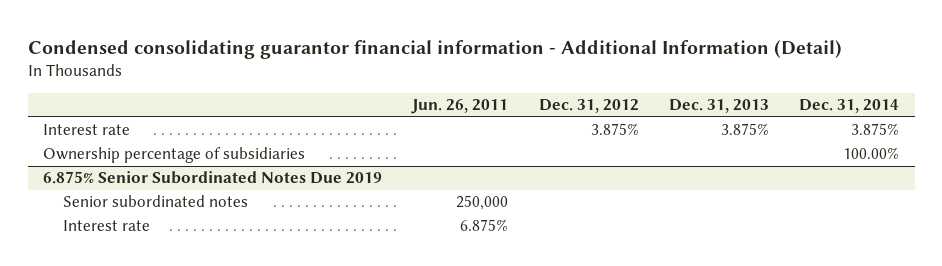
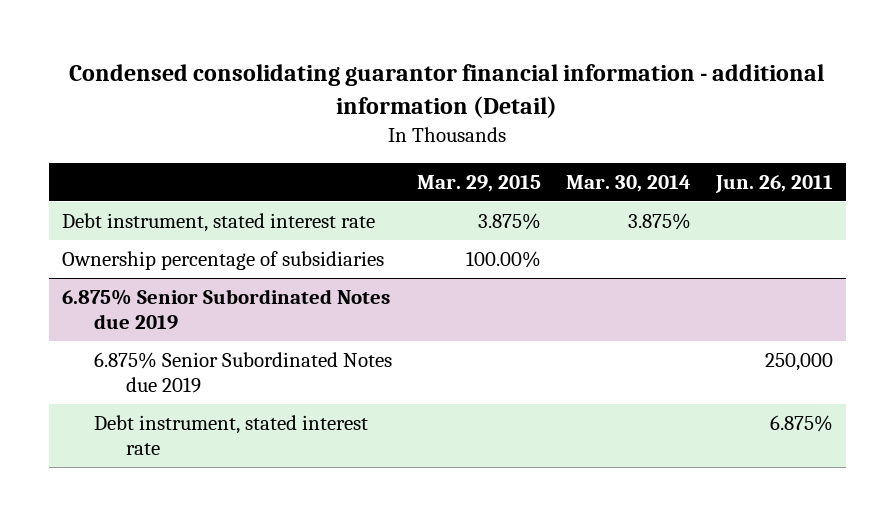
- Condensed consolidating guarantor financial information - Additional Information (Detail)
+ Condensed consolidating guarantor financial information - additional information (Detail)
- | Jun. 26, 2011 | Dec. 31, 2012 | Dec. 31, 2013 | Dec. 31, 2014
+ | Mar. 29, 2015 | Mar. 30, 2014 | Jun. 26, 2011
- Interest rate | | 3.875% | 3.875% | 3.875%
+ Debt instrument, stated interest rate | 3.875% | 3.875% |
- 6.875% Senior Subordinated Notes Due 2019
- Senior subordinated notes | 250,000 | | |
- Interest rate | 6.875% | | |
+ 6.875% Senior Subordinated Notes due 2019
+ 6.875% Senior Subordinated Notes due 2019 | | | 250,000
+ Debt instrument, stated interest rate | | | 6.875%

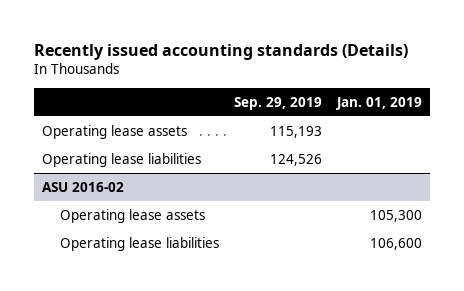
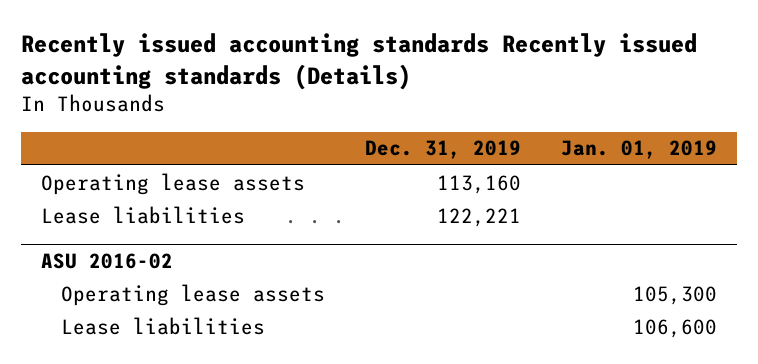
- Recently issued accounting standards (Details)
+ Recently issued accounting standards Recently issued accounting standards (Details)
- | Sep. 29, 2019 | Jan. 01, 2019
+ | Dec. 31, 2019 | Jan. 01, 2019
- Operating lease liabilities | 124,526 |
+ Lease liabilities | 122,221 |
@ ASU 2016-02
- Operating lease liabilities | | 106,600
+ Lease liabilities | | 106,600

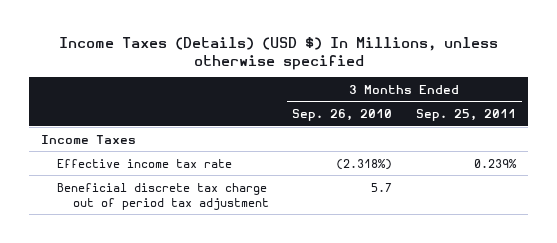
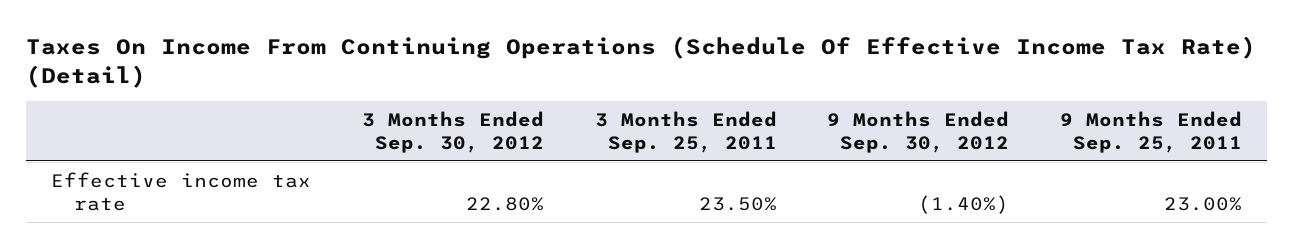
- Income Taxes (Details) (USD $) In Millions, unless otherwise specified
+ Taxes On Income From Continuing Operations (Schedule Of Effective Income Tax Rate) (Detail)
- | 3 Months Ended Sep. 26, 2010 | 3 Months Ended Sep. 25, 2011
+ | 3 Months Ended Sep. 30, 2012 | 3 Months Ended Sep. 25, 2011 | 9 Months Ended Sep. 30, 2012 | 9 Months Ended Sep. 25, 2011
- Income Taxes
- Effective income tax rate | (2.318%) | 0.239%
- Beneficial discrete tax charge out of period tax adjustment | 5.7 |
+ Effective income tax rate | 22.80% | 23.50% | (1.40%) | 23.00%

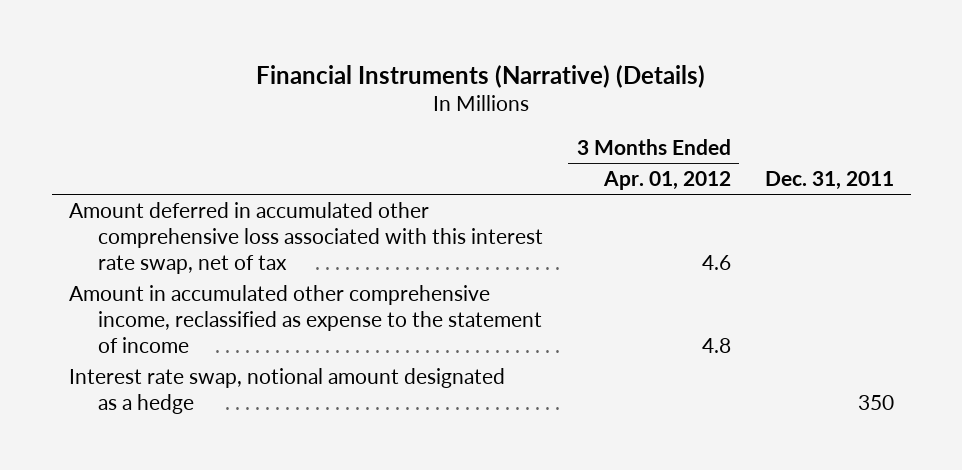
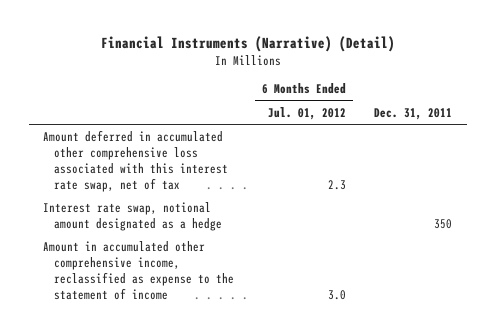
- Financial Instruments (Narrative) (Details)
+ Financial Instruments (Narrative) (Detail)
- | 3 Months Ended Apr. 01, 2012 | Dec. 31, 2011
+ | 6 Months Ended Jul. 01, 2012 | Dec. 31, 2011
moved down: Amount in accumulated other comprehensive income, reclassified as expense to the statement of income | 3.0 |

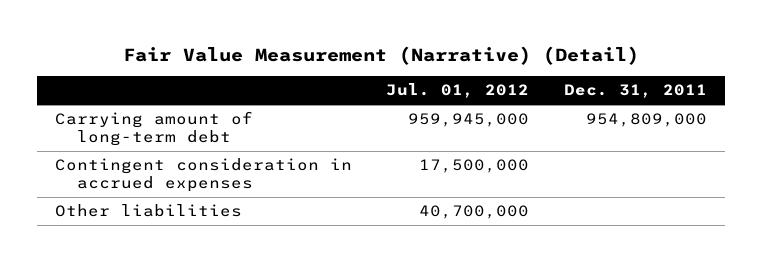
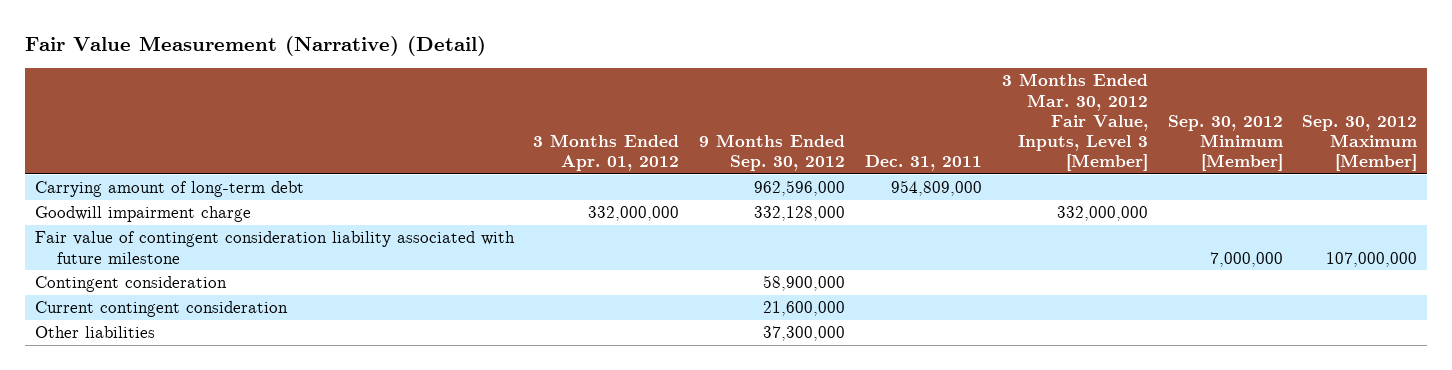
- | Jul. 01, 2012 | Dec. 31, 2011
+ | 3 Months Ended Apr. 01, 2012 | 9 Months Ended Sep. 30, 2012 | Dec. 31, 2011 | 3 Months Ended Mar. 30, 2012 Fair Value, Inputs, Level 3 [Member] | Sep. 30, 2012 Minimum [Member] | Sep. 30, 2012 Maximum [Member]
- Contingent consideration in accrued expenses | 17,500,000 |
+ Goodwill impairment charge | 332,000,000 | 332,128,000 | | 332,000,000 | |
+ Fair value of contingent consideration liability associated with future milestone | | | | | 7,000,000 | 107,000,000
+ Contingent consideration | | 58,900,000 | | | |
+ Current contingent consideration | | 21,600,000 | | | |

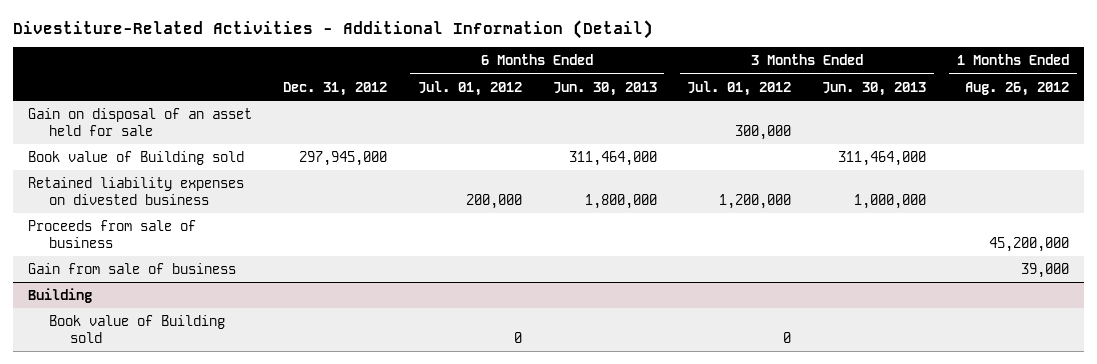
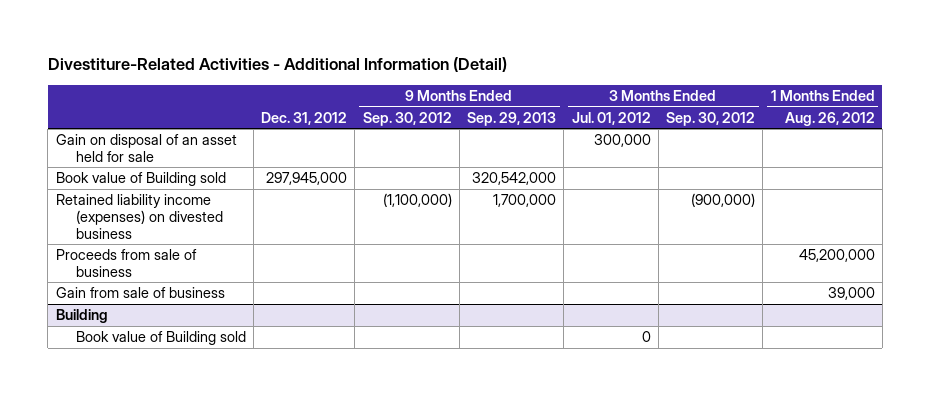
- | Dec. 31, 2012 | 6 Months Ended Jul. 01, 2012 | 6 Months Ended Jun. 30, 2013 | 3 Months Ended Jul. 01, 2012 | 3 Months Ended Jun. 30, 2013 | 1 Months Ended Aug. 26, 2012
+ | Dec. 31, 2012 | 9 Months Ended Sep. 30, 2012 | 9 Months Ended Sep. 29, 2013 | 3 Months Ended Jul. 01, 2012 | 3 Months Ended Sep. 30, 2012 | 1 Months Ended Aug. 26, 2012
- Retained liability expenses on divested business | | 200,000 | 1,800,000 | 1,200,000 | 1,000,000 |
+ Retained liability income (expenses) on divested business | | (1,100,000) | 1,700,000 | | (900,000) |

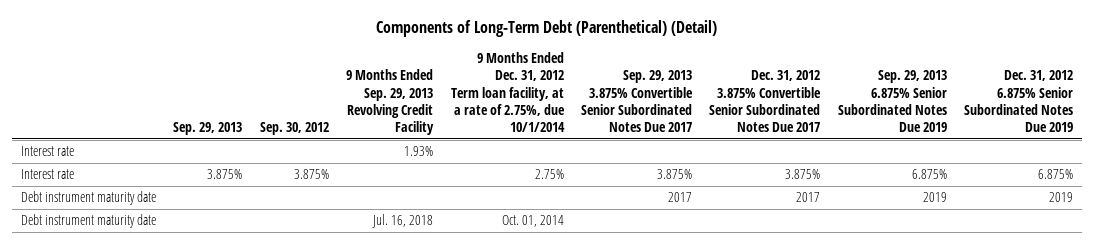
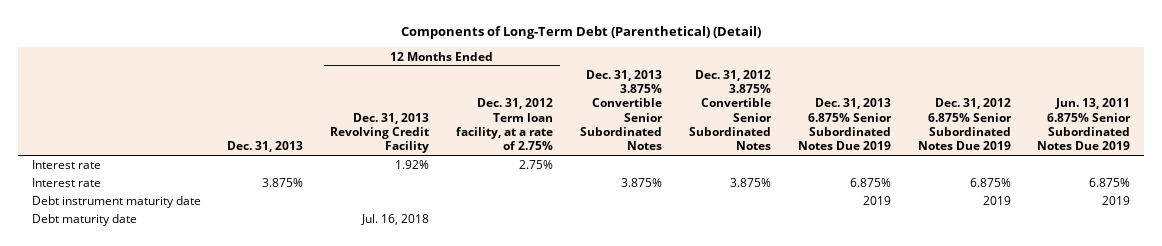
- | Sep. 29, 2013 | Sep. 30, 2012 | 9 Months Ended Sep. 29, 2013 Revolving Credit Facility | 9 Months Ended Dec. 31, 2012 Term loan facility, at a rate of 2.75%, due 10/1/2014 | Sep. 29, 2013 3.875% Convertible Senior Subordinated Notes Due 2017 | Dec. 31, 2012 3.875% Convertible Senior Subordinated Notes Due 2017 | Sep. 29, 2013 6.875% Senior Subordinated Notes Due 2019 | Dec. 31, 2012 6.875% Senior Subordinated Notes Due 2019
+ | Dec. 31, 2013 | 12 Months Ended Dec. 31, 2013 Revolving Credit Facility | 12 Months Ended Dec. 31, 2012 Term loan facility, at a rate of 2.75% | Dec. 31, 2013 3.875% Convertible Senior Subordinated Notes | Dec. 31, 2012 3.875% Convertible Senior Subordinated Notes | Dec. 31, 2013 6.875% Senior Subordinated Notes Due 2019 | Dec. 31, 2012 6.875% Senior Subordinated Notes Due 2019 | Jun. 13, 2011 6.875% Senior Subordinated Notes Due 2019
- Debt instrument maturity date | | | Jul. 16, 2018 | Oct. 01, 2014 | | | |
+ Debt maturity date | | Jul. 16, 2018 | | | | | |

